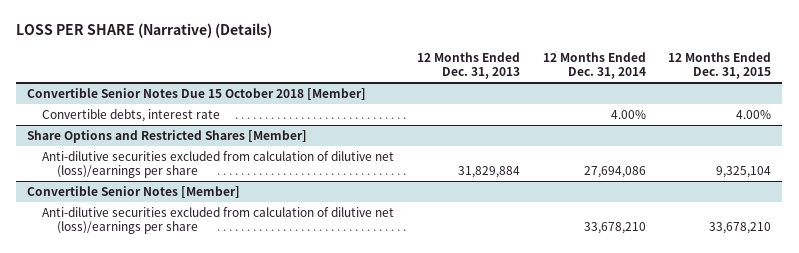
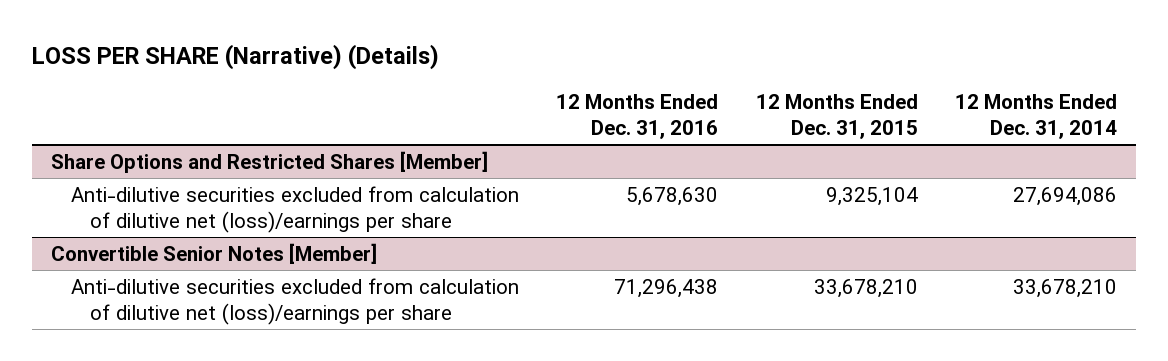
- | 12 Months Ended Dec. 31, 2013 | 12 Months Ended Dec. 31, 2014 | 12 Months Ended Dec. 31, 2015
+ | 12 Months Ended Dec. 31, 2016 | 12 Months Ended Dec. 31, 2015 | 12 Months Ended Dec. 31, 2014
- Convertible Senior Notes Due 15 October 2018 [Member]
- Convertible debts, interest rate | | 4.00% | 4.00%

